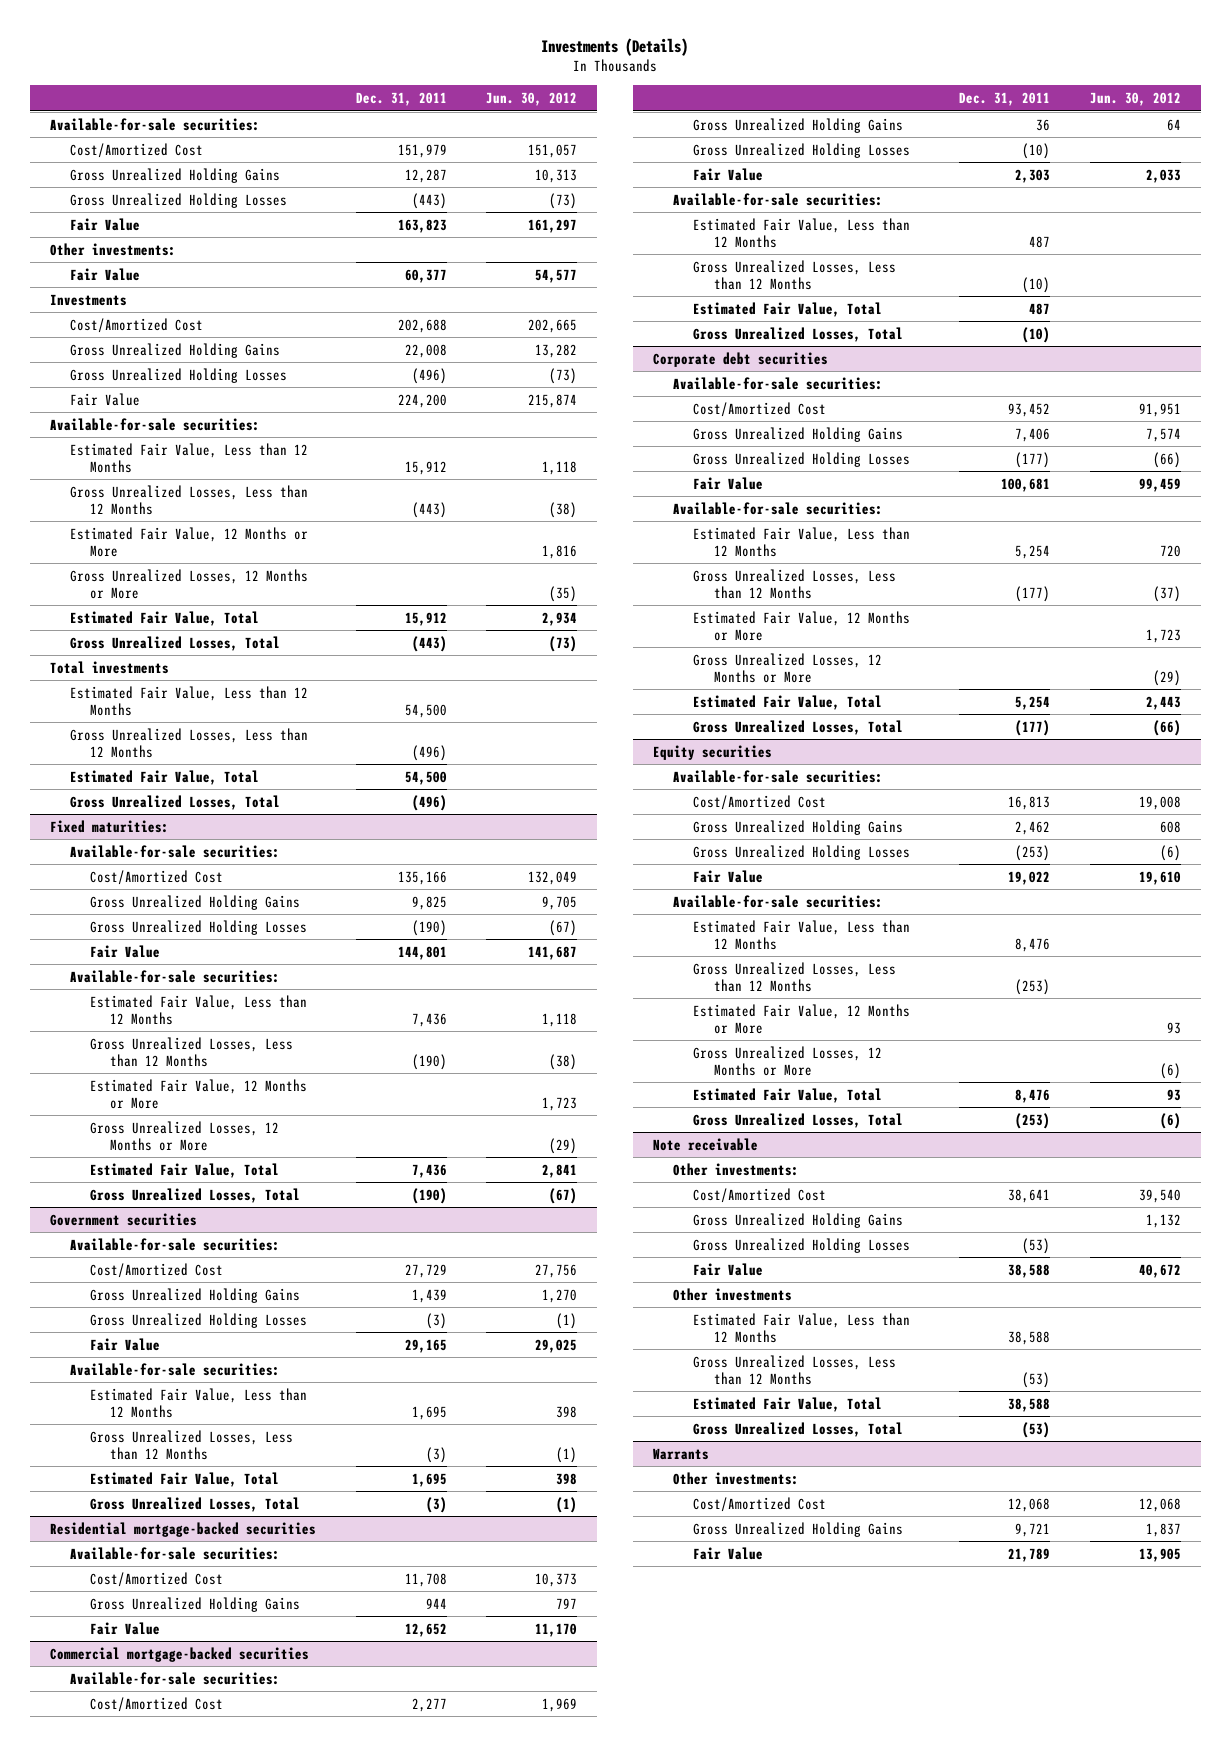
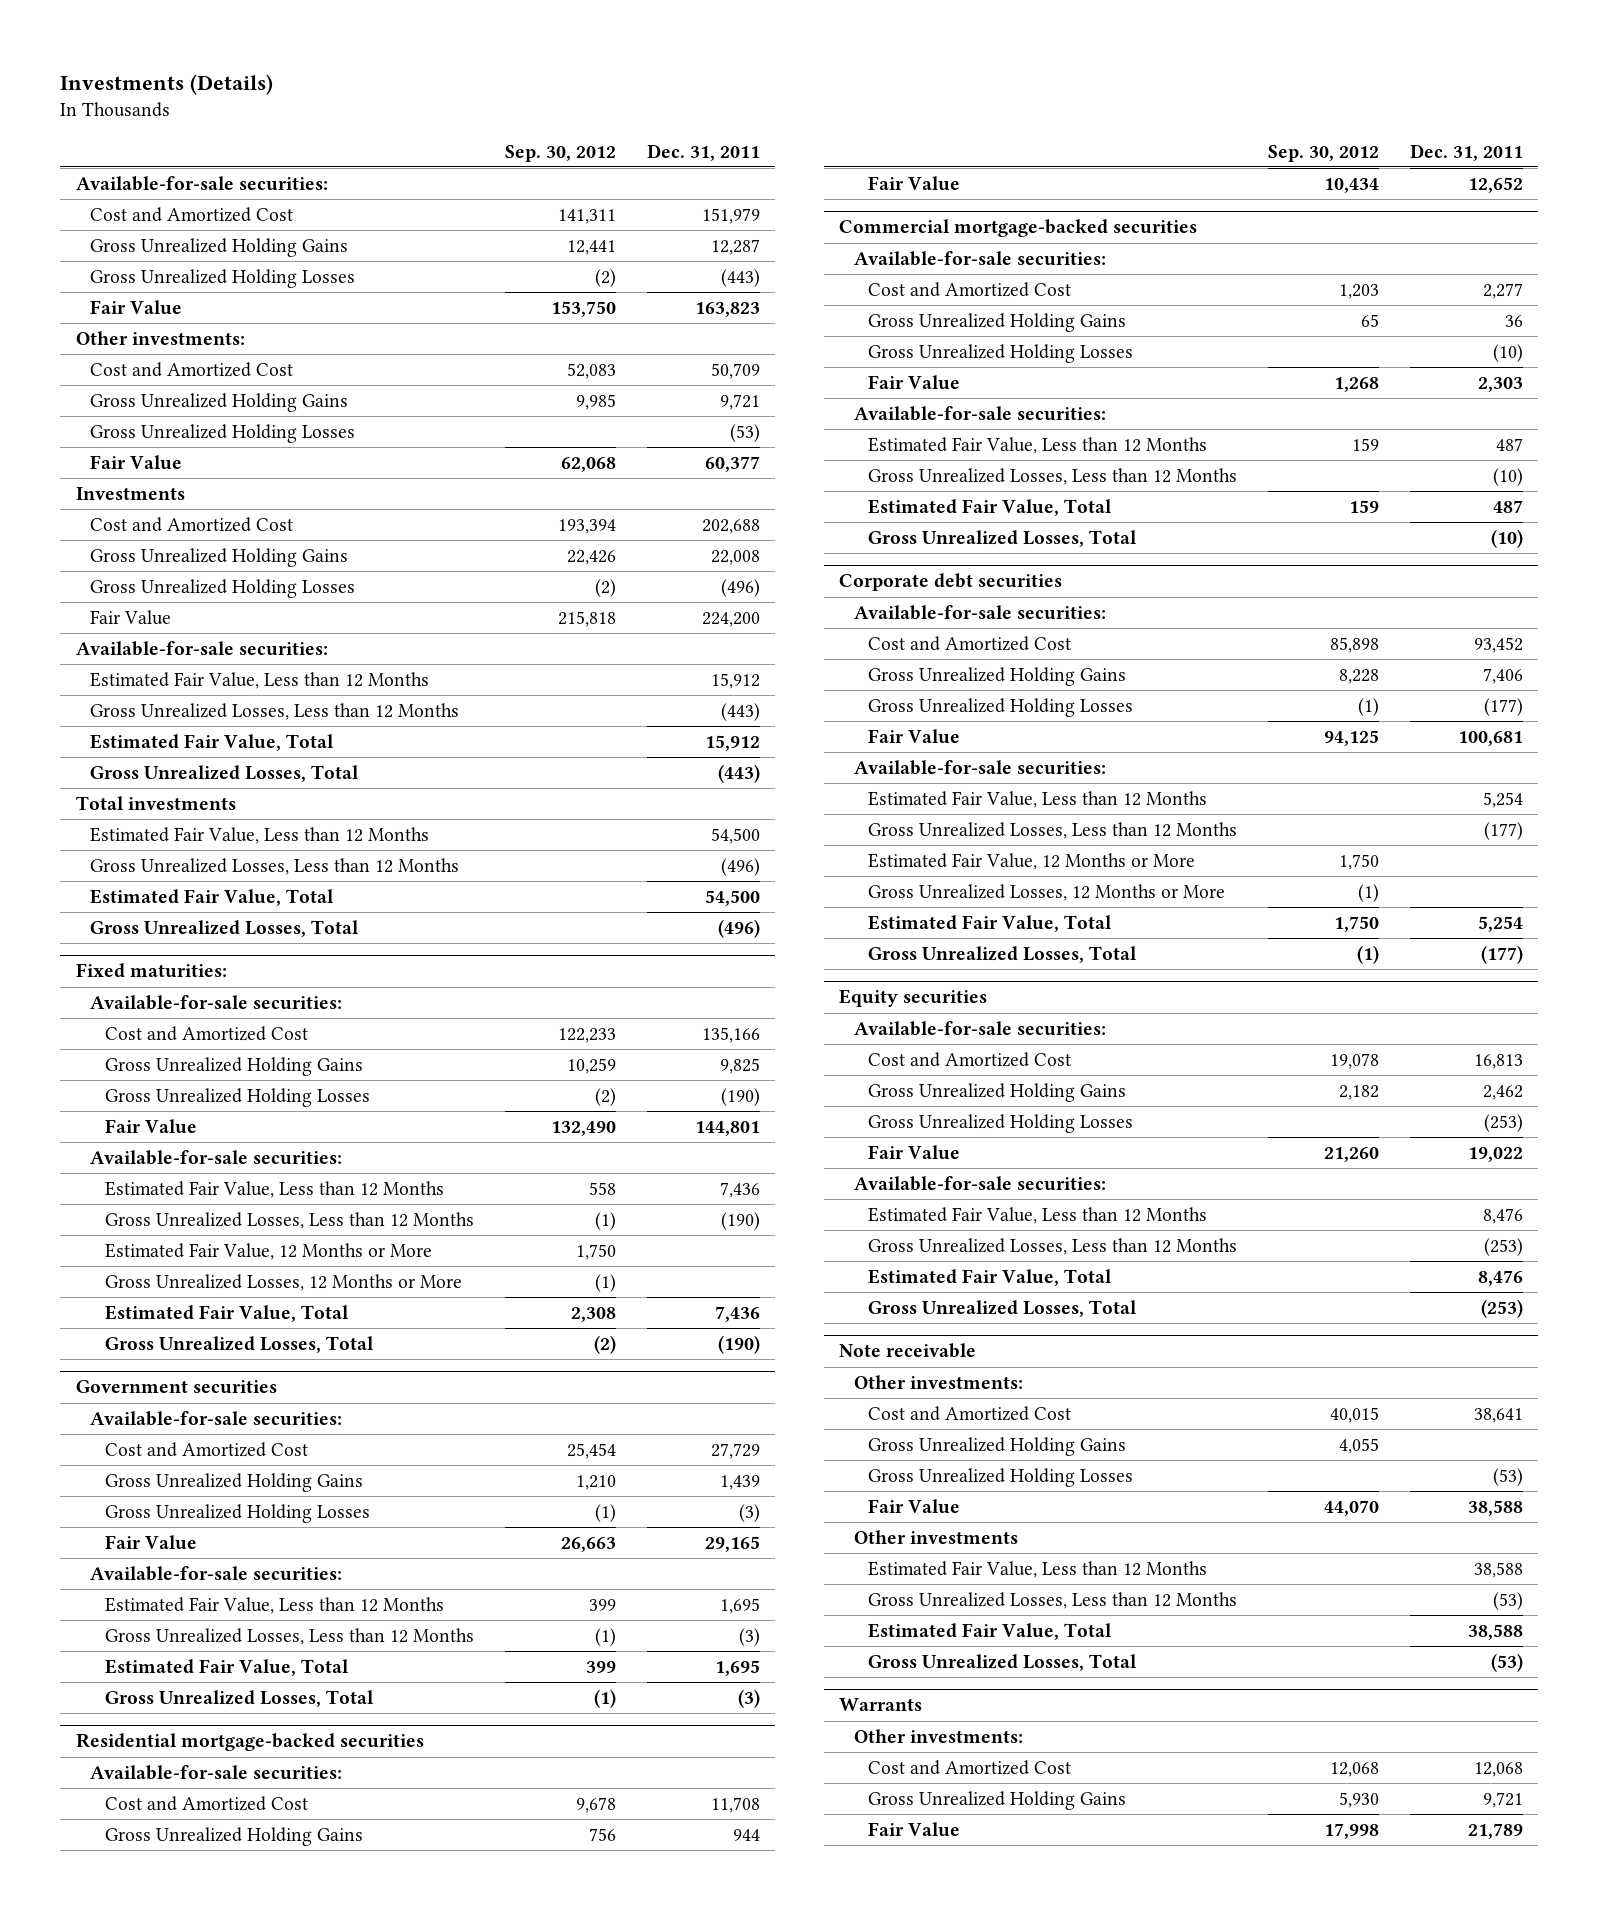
- | Dec. 31, 2011 | Jun. 30, 2012
+ | Sep. 30, 2012 | Dec. 31, 2011
- Cost/Amortized Cost | 151,979 | 151,057
+ Cost and Amortized Cost | 141,311 | 151,979
+ Cost and Amortized Cost | 52,083 | 50,709
+ Gross Unrealized Holding Gains | 9,985 | 9,721
+ Gross Unrealized Holding Losses | | (53)
- Cost/Amortized Cost | 202,688 | 202,665
+ Cost and Amortized Cost | 193,394 | 202,688
- Estimated Fair Value, 12 Months or More | | 1,816
- Gross Unrealized Losses, 12 Months or More | | (35)
@ Fixed maturities:
- Cost/Amortized Cost | 135,166 | 132,049
+ Cost and Amortized Cost | 122,233 | 135,166
@ Government securities
- Cost/Amortized Cost | 27,729 | 27,756
+ Cost and Amortized Cost | 25,454 | 27,729
@ Residential mortgage-backed securities
- Cost/Amortized Cost | 11,708 | 10,373
+ Cost and Amortized Cost | 9,678 | 11,708
@ Commercial mortgage-backed securities
- Cost/Amortized Cost | 2,277 | 1,969
+ Cost and Amortized Cost | 1,203 | 2,277
@ Corporate debt securities
- Cost/Amortized Cost | 93,452 | 91,951
+ Cost and Amortized Cost | 85,898 | 93,452
@ Equity securities
- Cost/Amortized Cost | 16,813 | 19,008
+ Cost and Amortized Cost | 19,078 | 16,813
- Estimated Fair Value, 12 Months or More | | 93
- Gross Unrealized Losses, 12 Months or More | | (6)
@ Note receivable
- Cost/Amortized Cost | 38,641 | 39,540
+ Cost and Amortized Cost | 40,015 | 38,641
@ Warrants
- Cost/Amortized Cost | 12,068 | 12,068
+ Cost and Amortized Cost | 12,068 | 12,068

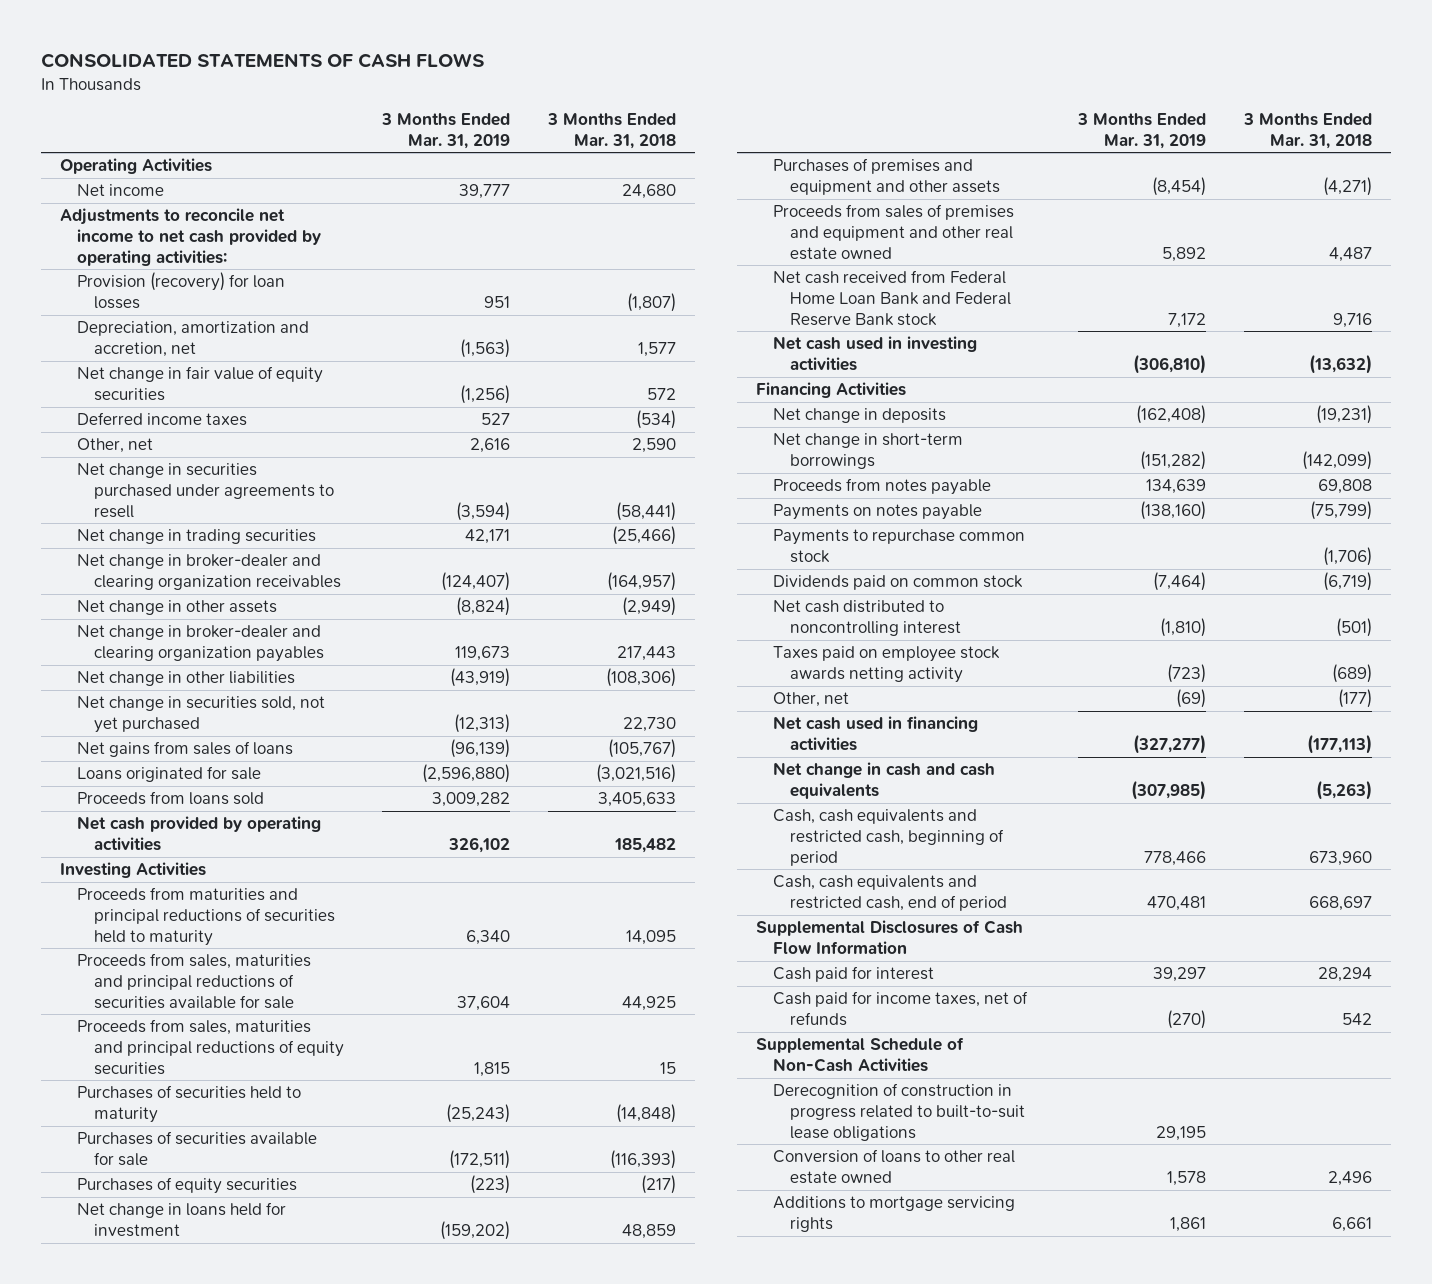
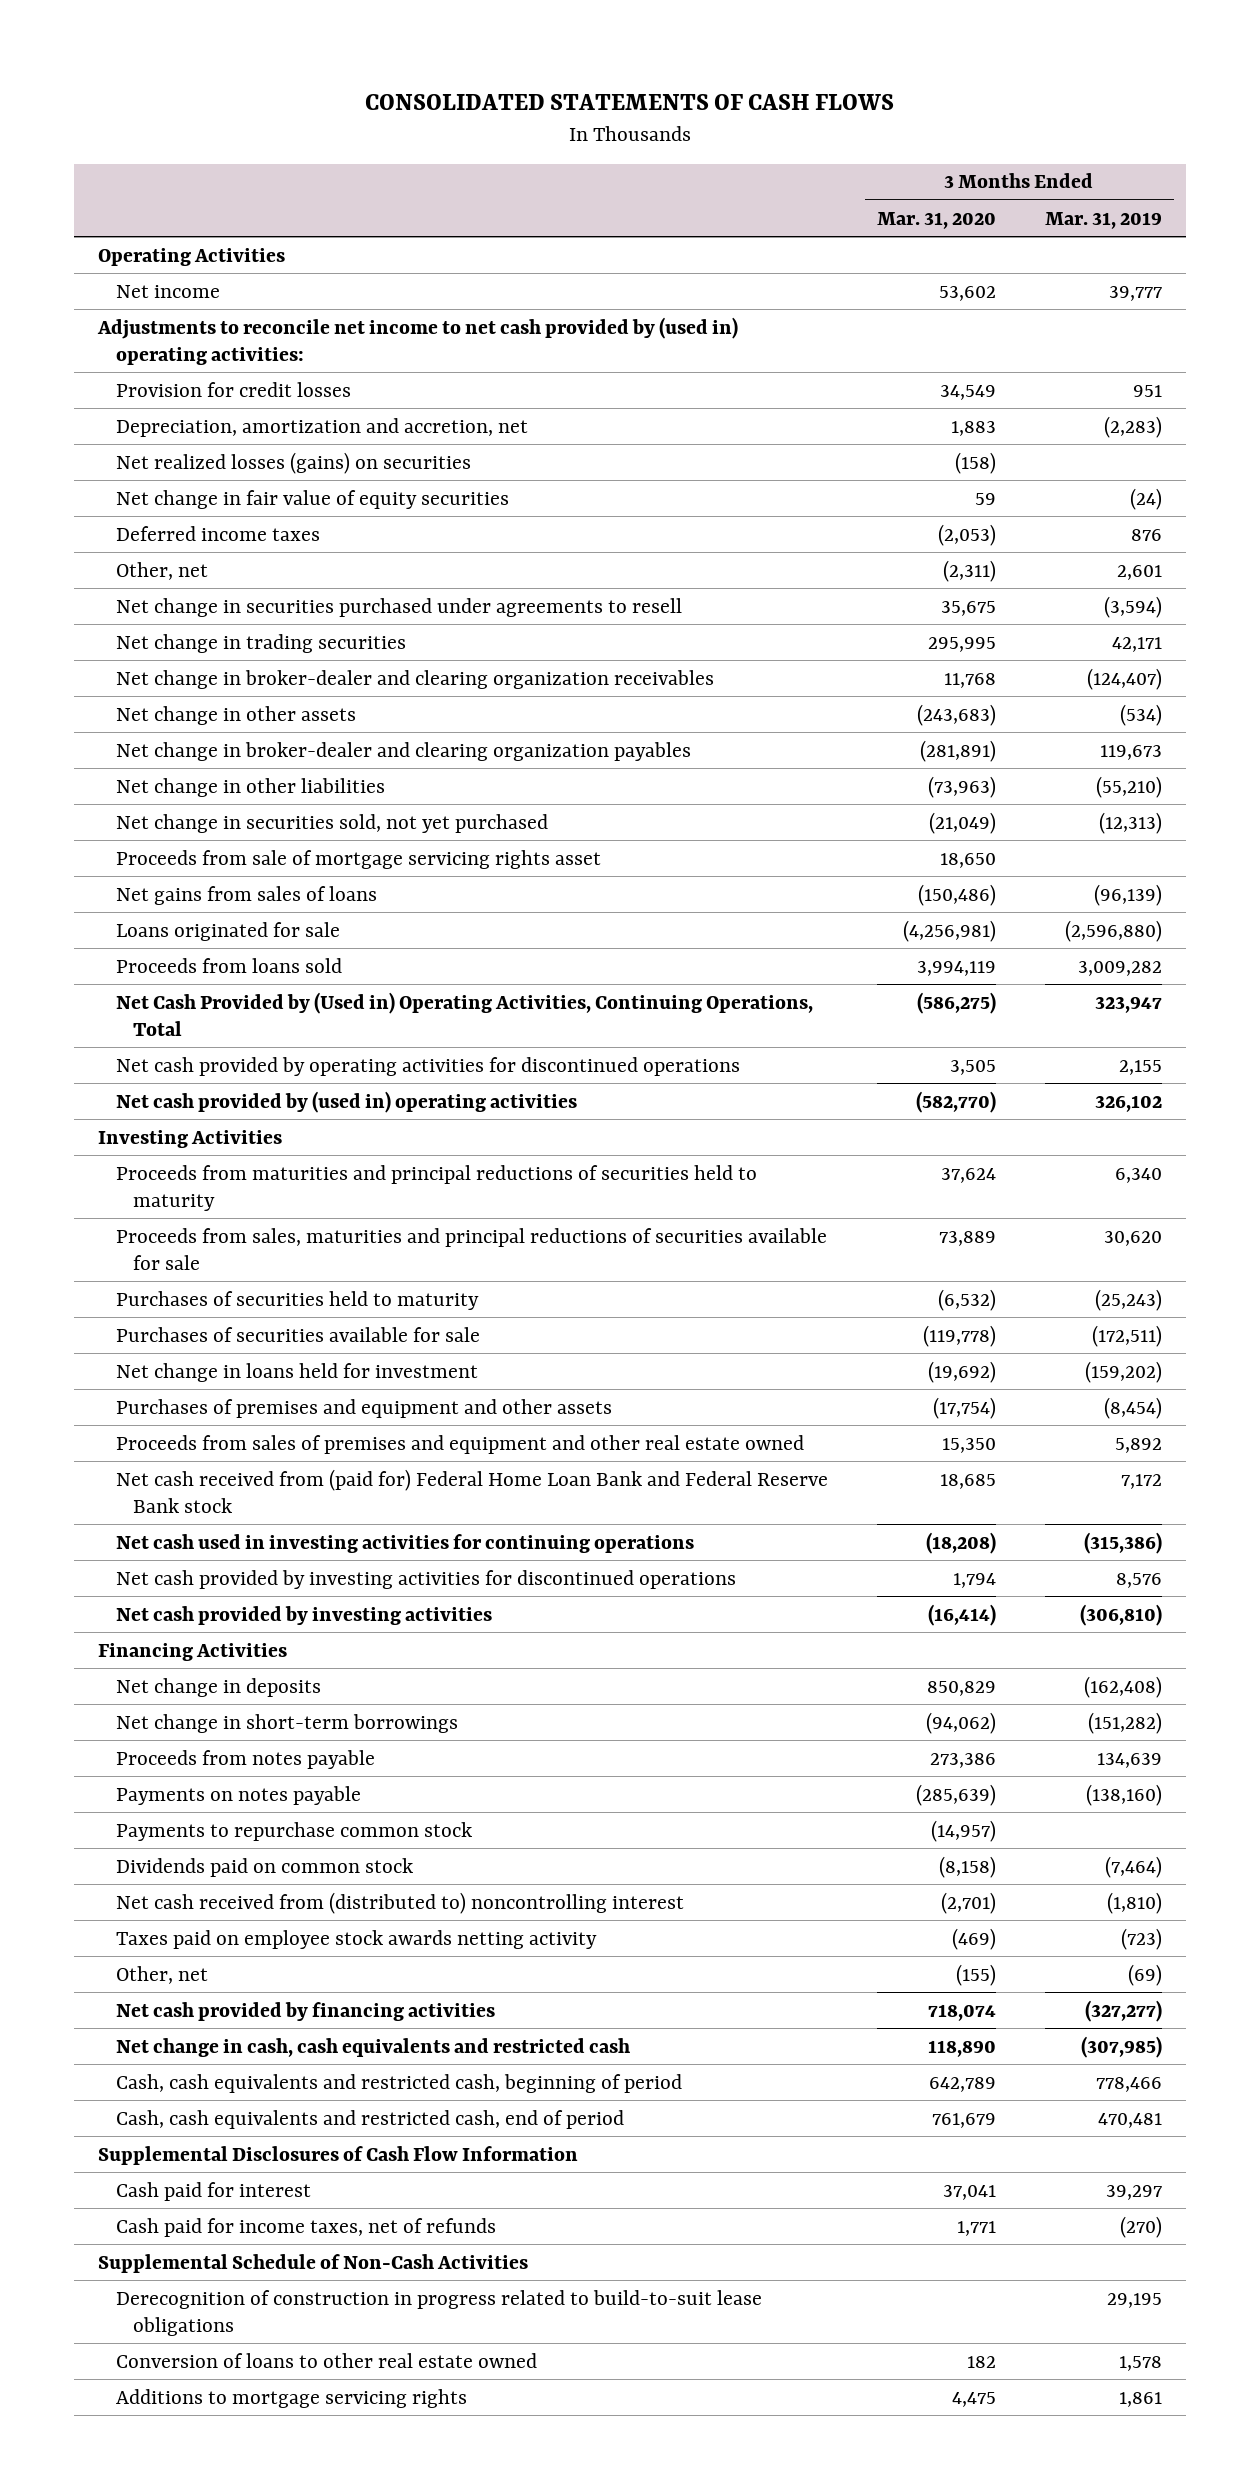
- | 3 Months Ended Mar. 31, 2019 | 3 Months Ended Mar. 31, 2018
+ | 3 Months Ended Mar. 31, 2020 | 3 Months Ended Mar. 31, 2019
- Adjustments to reconcile net income to net cash provided by operating activities:
- Provision (recovery) for loan losses | 951 | (1,807)
- Depreciation, amortization and accretion, net | (1,563) | 1,577
- Net change in fair value of equity securities | (1,256) | 572
- Deferred income taxes | 527 | (534)
- Other, net | 2,616 | 2,590
+ Adjustments to reconcile net income to net cash provided by (used in) operating activities:
+ Provision for credit losses | 34,549 | 951
+ Depreciation, amortization and accretion, net | 1,883 | (2,283)
+ Net realized losses (gains) on securities | (158) |
+ Net change in fair value of equity securities | 59 | (24)
+ Deferred income taxes | (2,053) | 876
+ Other, net | (2,311) | 2,601
- Net change in other assets | (8,824) | (2,949)
+ Net change in other assets | (243,683) | (534)
- Net change in other liabilities | (43,919) | (108,306)
+ Net change in other liabilities | (73,963) | (55,210)
+ Proceeds from sale of mortgage servicing rights asset | 18,650 |
- Net cash provided by operating activities | 326,102 | 185,482
+ Net Cash Provided by (Used in) Operating Activities, Continuing Operations, Total | (586,275) | 323,947
+ Net cash provided by operating activities for discontinued operations | 3,505 | 2,155
+ Net cash provided by (used in) operating activities | (582,770) | 326,102
- Proceeds from sales, maturities and principal reductions of securities available for sale | 37,604 | 44,925
- Proceeds from sales, maturities and principal reductions of equity securities | 1,815 | 15
+ Proceeds from sales, maturities and principal reductions of securities available for sale | 73,889 | 30,620
- Purchases of equity securities | (223) | (217)
- Net cash received from Federal Home Loan Bank and Federal Reserve Bank stock | 7,172 | 9,716
- Net cash used in investing activities | (306,810) | (13,632)
+ Net cash received from (paid for) Federal Home Loan Bank and Federal Reserve Bank stock | 18,685 | 7,172
+ Net cash used in investing activities for continuing operations | (18,208) | (315,386)
+ Net cash provided by investing activities for discontinued operations | 1,794 | 8,576
+ Net cash provided by investing activities | (16,414) | (306,810)
- Net cash distributed to noncontrolling interest | (1,810) | (501)
+ Net cash received from (distributed to) noncontrolling interest | (2,701) | (1,810)
- Net cash used in financing activities | (327,277) | (177,113)
- Net change in cash and cash equivalents | (307,985) | (5,263)
+ Net cash provided by financing activities | 718,074 | (327,277)
+ Net change in cash, cash equivalents and restricted cash | 118,890 | (307,985)
- Derecognition of construction in progress related to built-to-suit lease obligations | 29,195 |
+ Derecognition of construction in progress related to build-to-suit lease obligations | | 29,195

